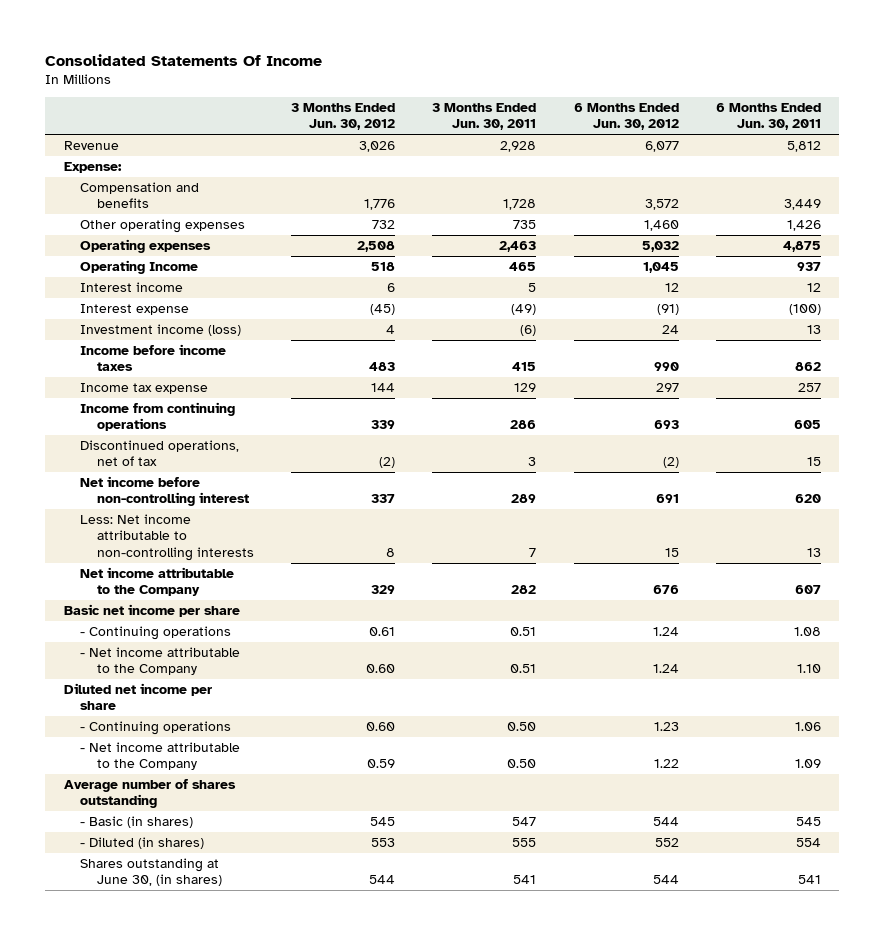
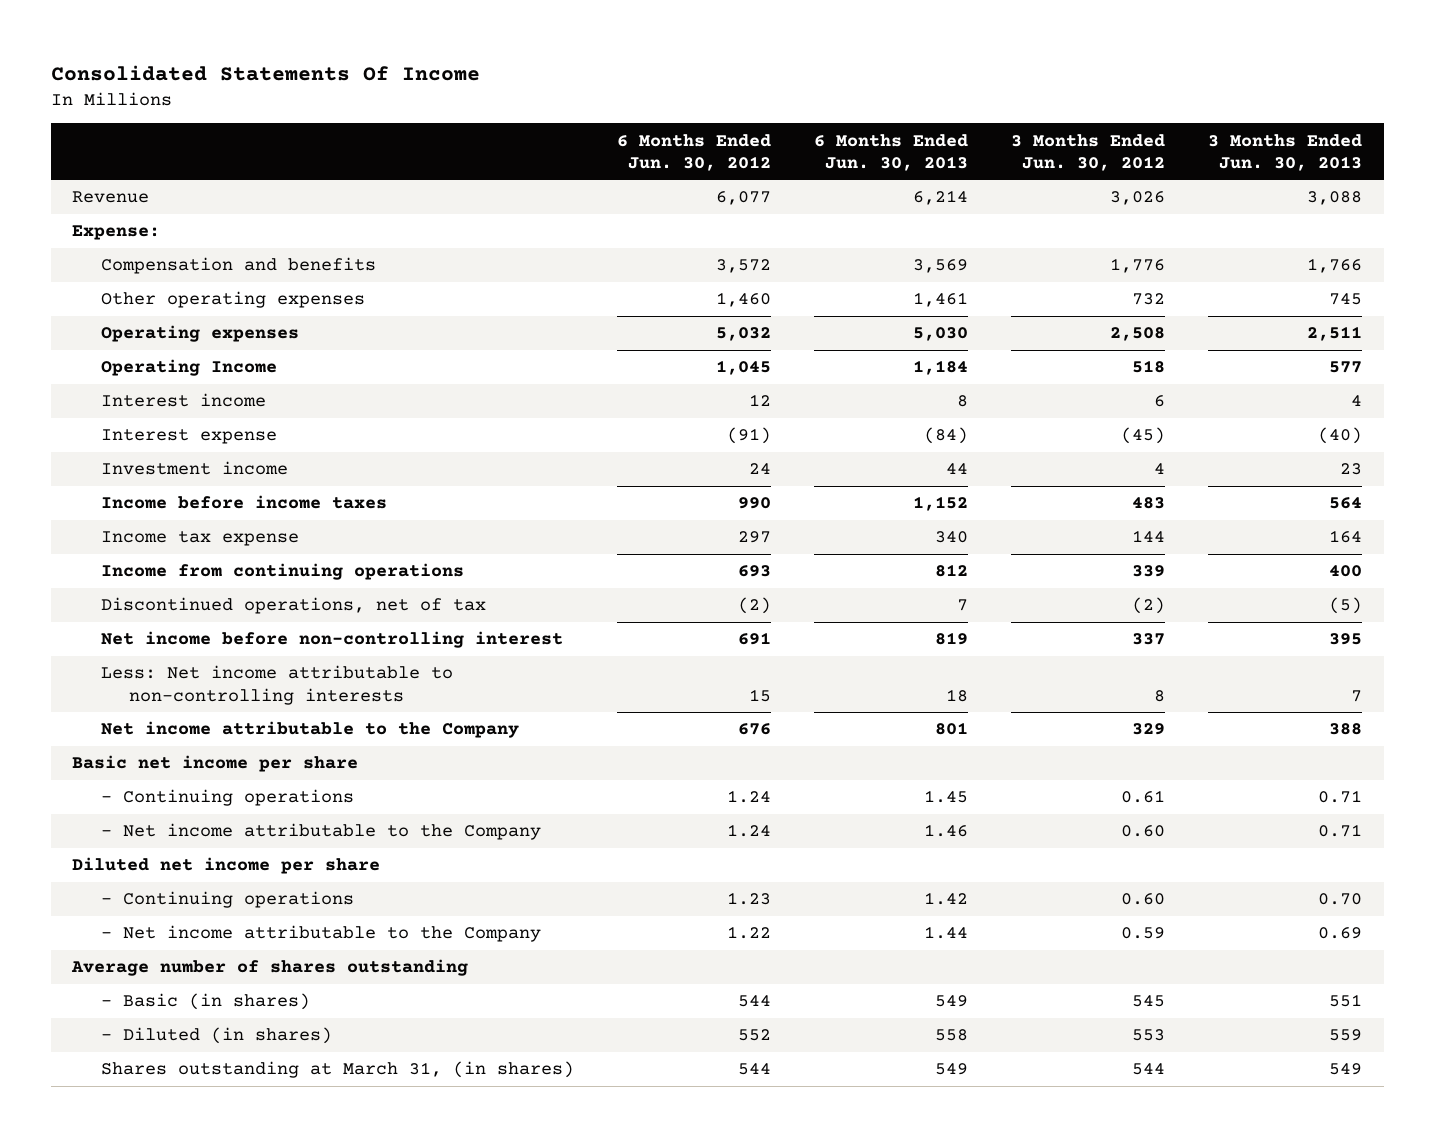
- | 3 Months Ended Jun. 30, 2012 | 3 Months Ended Jun. 30, 2011 | 6 Months Ended Jun. 30, 2012 | 6 Months Ended Jun. 30, 2011
+ | 6 Months Ended Jun. 30, 2012 | 6 Months Ended Jun. 30, 2013 | 3 Months Ended Jun. 30, 2012 | 3 Months Ended Jun. 30, 2013
- Investment income (loss) | 4 | (6) | 24 | 13
+ Investment income | 24 | 44 | 4 | 23
- Shares outstanding at June 30, (in shares) | 544 | 541 | 544 | 541
+ Shares outstanding at March 31, (in shares) | 544 | 549 | 544 | 549

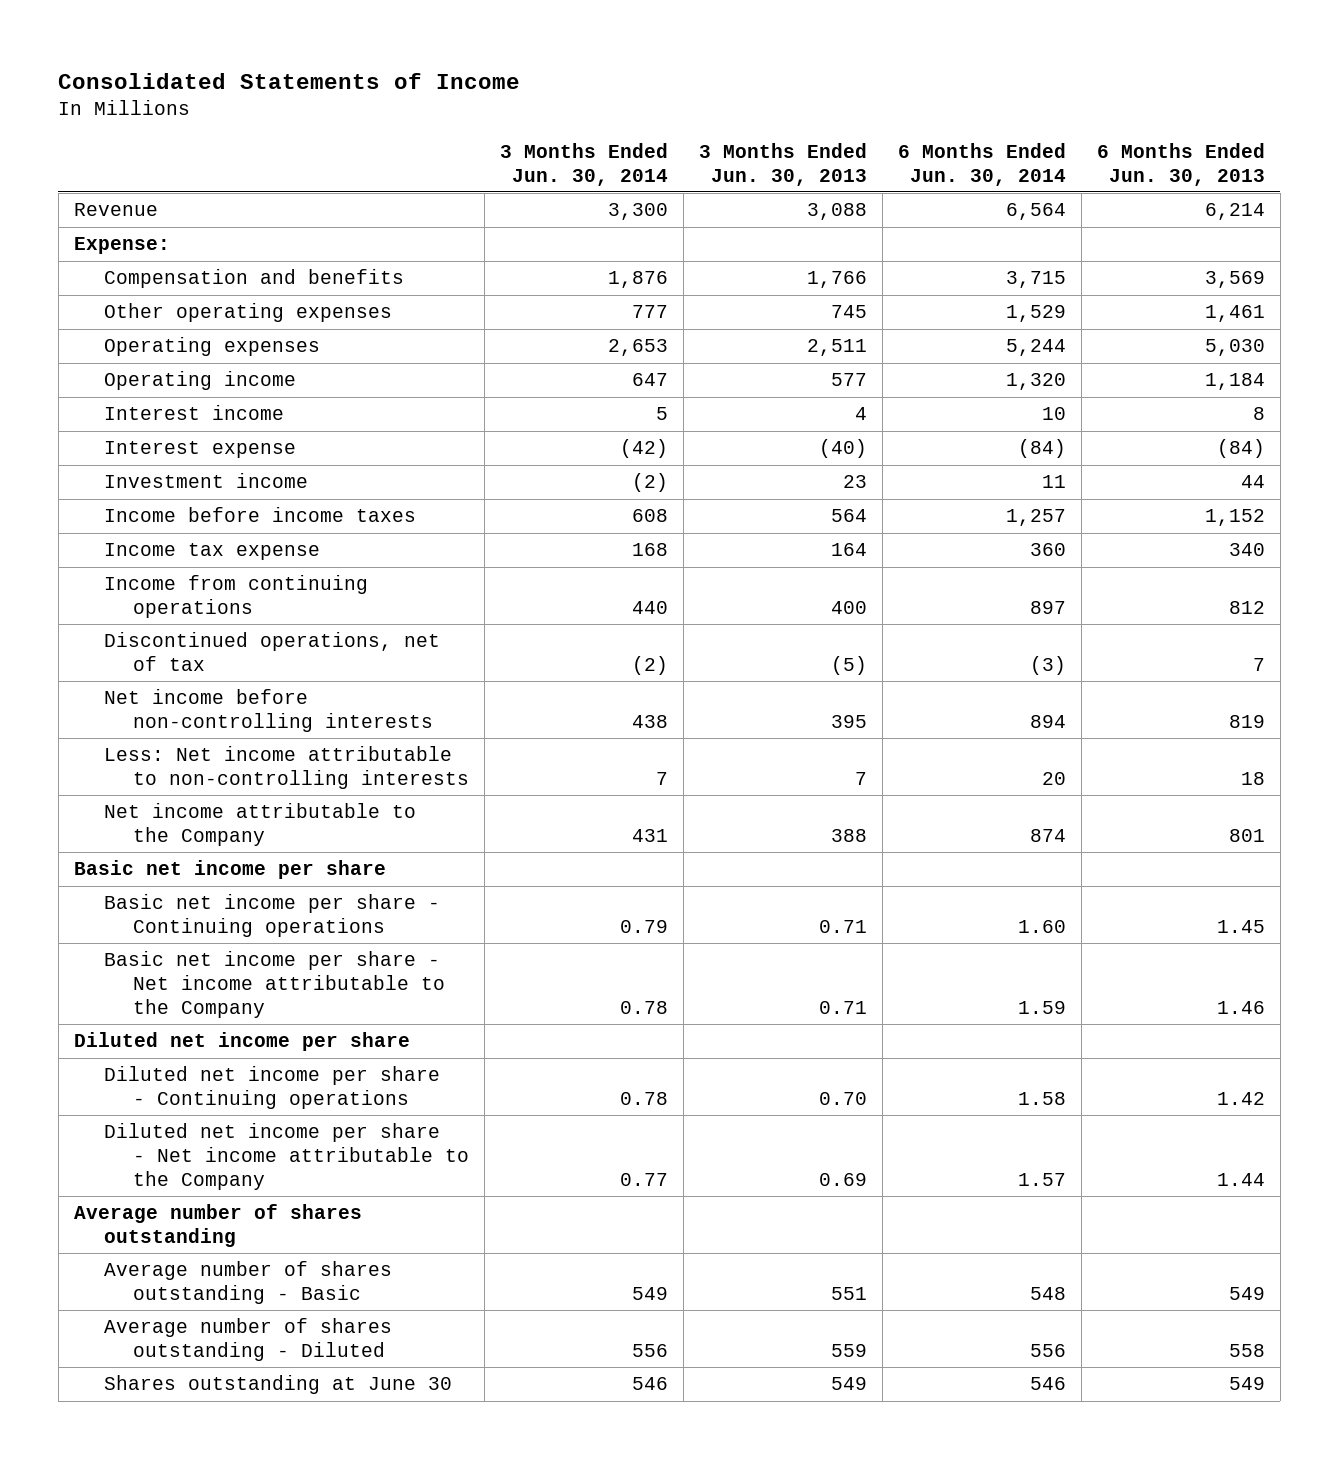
- Consolidated Statements Of Income
+ Consolidated Statements of Income
- | 6 Months Ended Jun. 30, 2012 | 6 Months Ended Jun. 30, 2013 | 3 Months Ended Jun. 30, 2012 | 3 Months Ended Jun. 30, 2013
+ | 3 Months Ended Jun. 30, 2014 | 3 Months Ended Jun. 30, 2013 | 6 Months Ended Jun. 30, 2014 | 6 Months Ended Jun. 30, 2013
- Operating Income | 1,045 | 1,184 | 518 | 577
+ Operating income | 647 | 577 | 1,320 | 1,184
- Net income before non-controlling interest | 691 | 819 | 337 | 395
+ Net income before non-controlling interests | 438 | 395 | 894 | 819
- - Continuing operations | 1.24 | 1.45 | 0.61 | 0.71
- - Net income attributable to the Company | 1.24 | 1.46 | 0.60 | 0.71
+ Basic net income per share - Continuing operations | 0.79 | 0.71 | 1.60 | 1.45
+ Basic net income per share - Net income attributable to the Company | 0.78 | 0.71 | 1.59 | 1.46
- - Continuing operations | 1.23 | 1.42 | 0.60 | 0.70
- - Net income attributable to the Company | 1.22 | 1.44 | 0.59 | 0.69
+ Diluted net income per share - Continuing operations | 0.78 | 0.70 | 1.58 | 1.42
+ Diluted net income per share - Net income attributable to the Company | 0.77 | 0.69 | 1.57 | 1.44
- - Basic (in shares) | 544 | 549 | 545 | 551
- - Diluted (in shares) | 552 | 558 | 553 | 559
- Shares outstanding at March 31, (in shares) | 544 | 549 | 544 | 549
+ Average number of shares outstanding - Basic | 549 | 551 | 548 | 549
+ Average number of shares outstanding - Diluted | 556 | 559 | 556 | 558
+ Shares outstanding at June 30 | 546 | 549 | 546 | 549

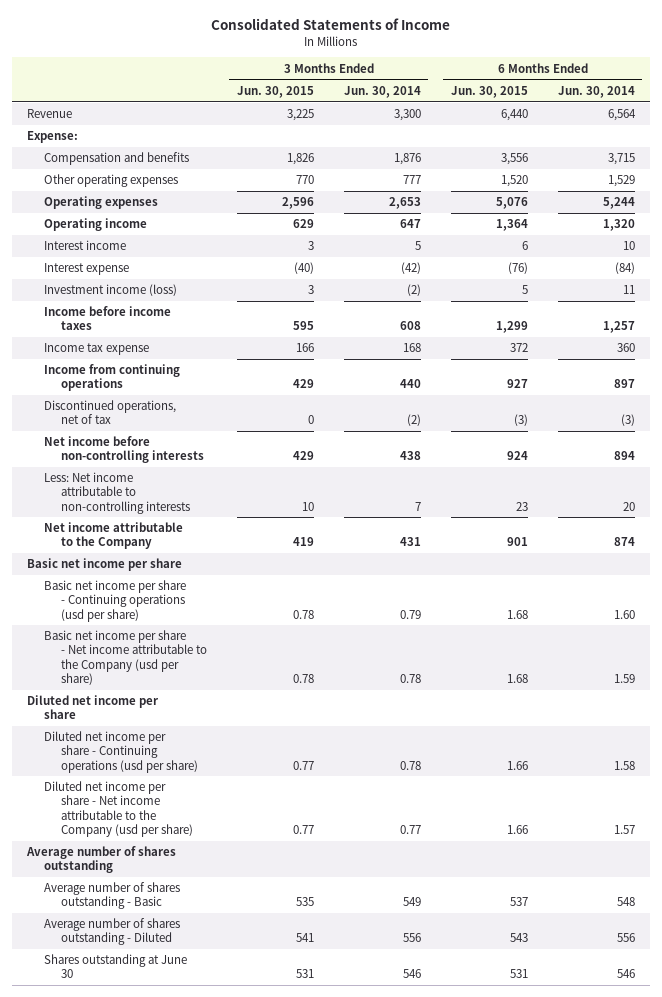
- | 3 Months Ended Jun. 30, 2014 | 3 Months Ended Jun. 30, 2013 | 6 Months Ended Jun. 30, 2014 | 6 Months Ended Jun. 30, 2013
+ | 3 Months Ended Jun. 30, 2015 | 3 Months Ended Jun. 30, 2014 | 6 Months Ended Jun. 30, 2015 | 6 Months Ended Jun. 30, 2014
- Investment income | (2) | 23 | 11 | 44
+ Investment income (loss) | 3 | (2) | 5 | 11
- Basic net income per share - Continuing operations | 0.79 | 0.71 | 1.60 | 1.45
- Basic net income per share - Net income attributable to the Company | 0.78 | 0.71 | 1.59 | 1.46
+ Basic net income per share - Continuing operations (usd per share) | 0.78 | 0.79 | 1.68 | 1.60
+ Basic net income per share - Net income attributable to the Company (usd per share) | 0.78 | 0.78 | 1.68 | 1.59
- Diluted net income per share - Continuing operations | 0.78 | 0.70 | 1.58 | 1.42
- Diluted net income per share - Net income attributable to the Company | 0.77 | 0.69 | 1.57 | 1.44
+ Diluted net income per share - Continuing operations (usd per share) | 0.77 | 0.78 | 1.66 | 1.58
+ Diluted net income per share - Net income attributable to the Company (usd per share) | 0.77 | 0.77 | 1.66 | 1.57

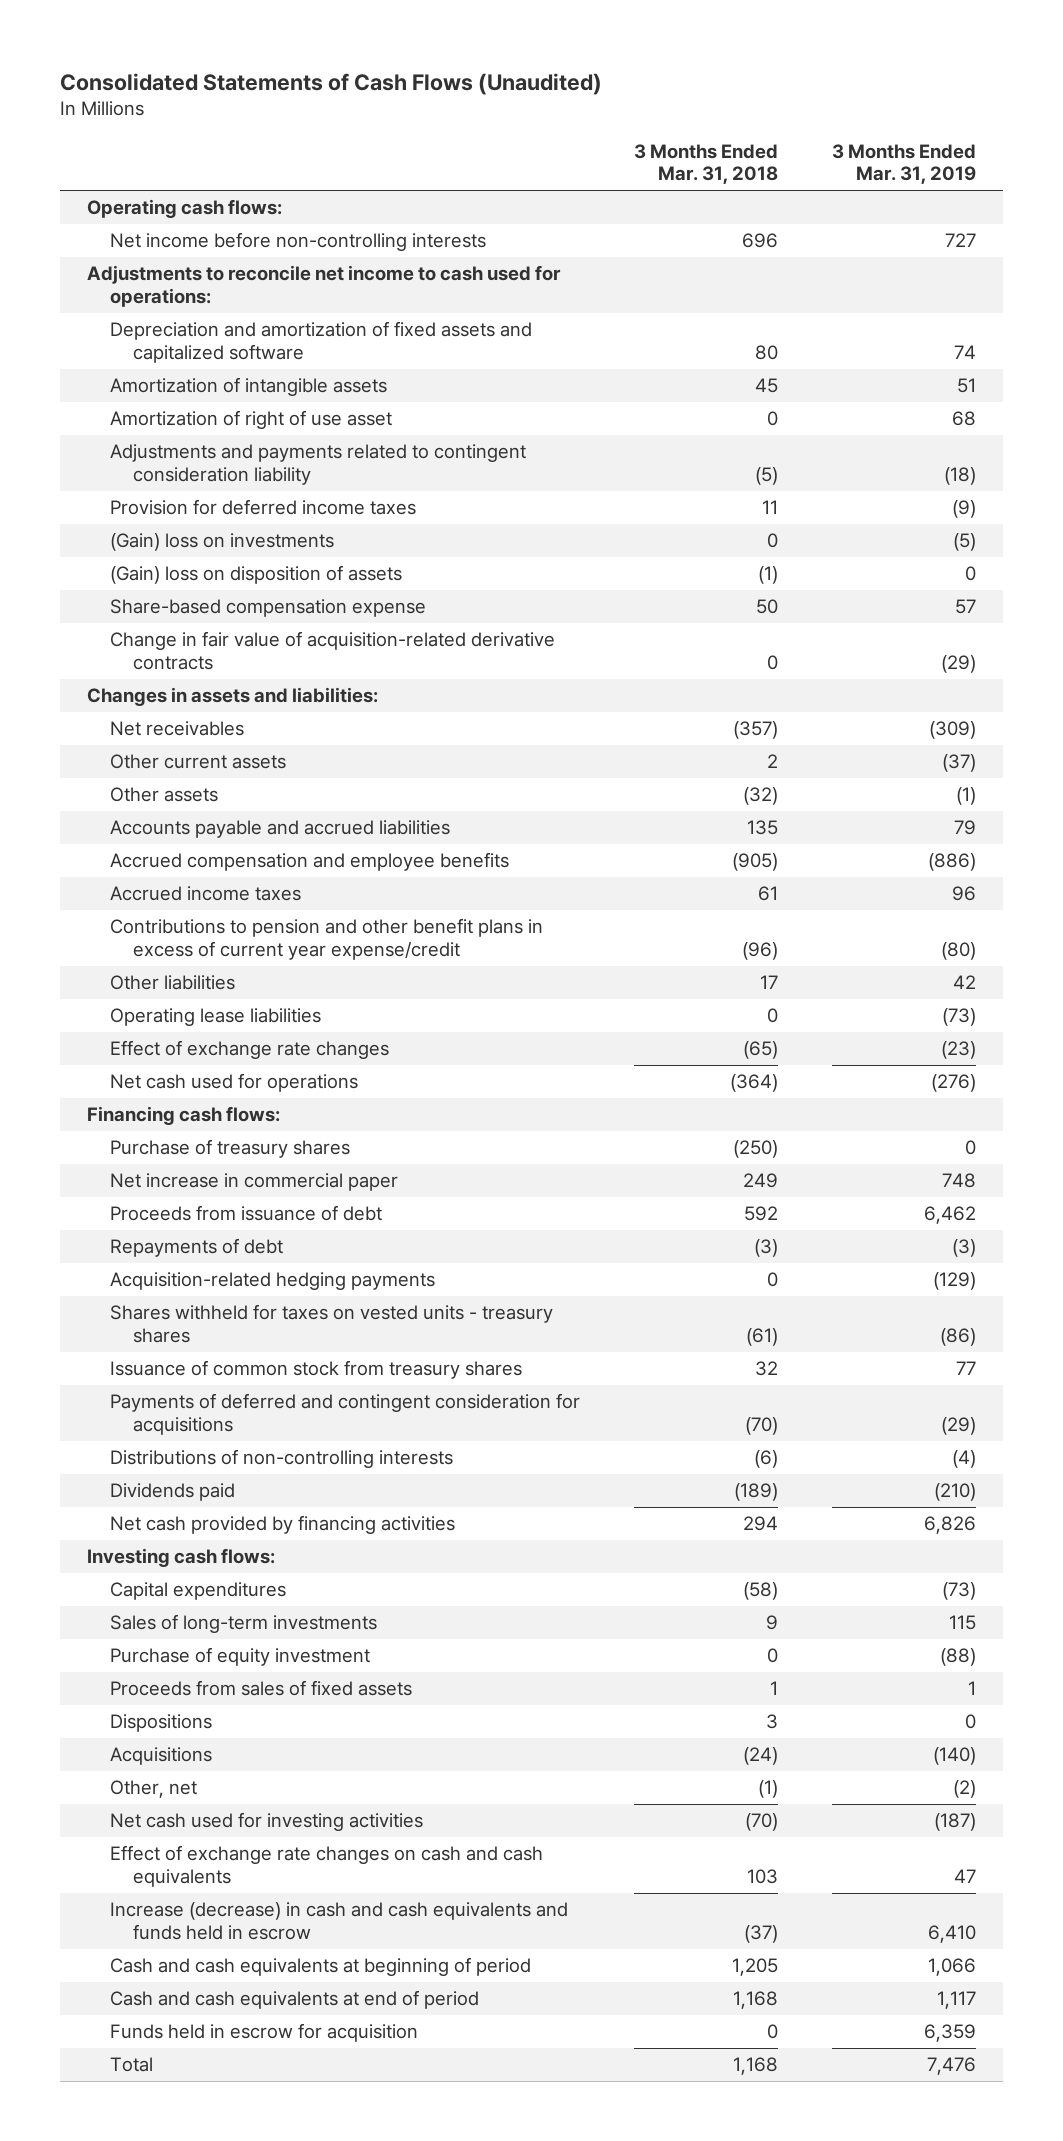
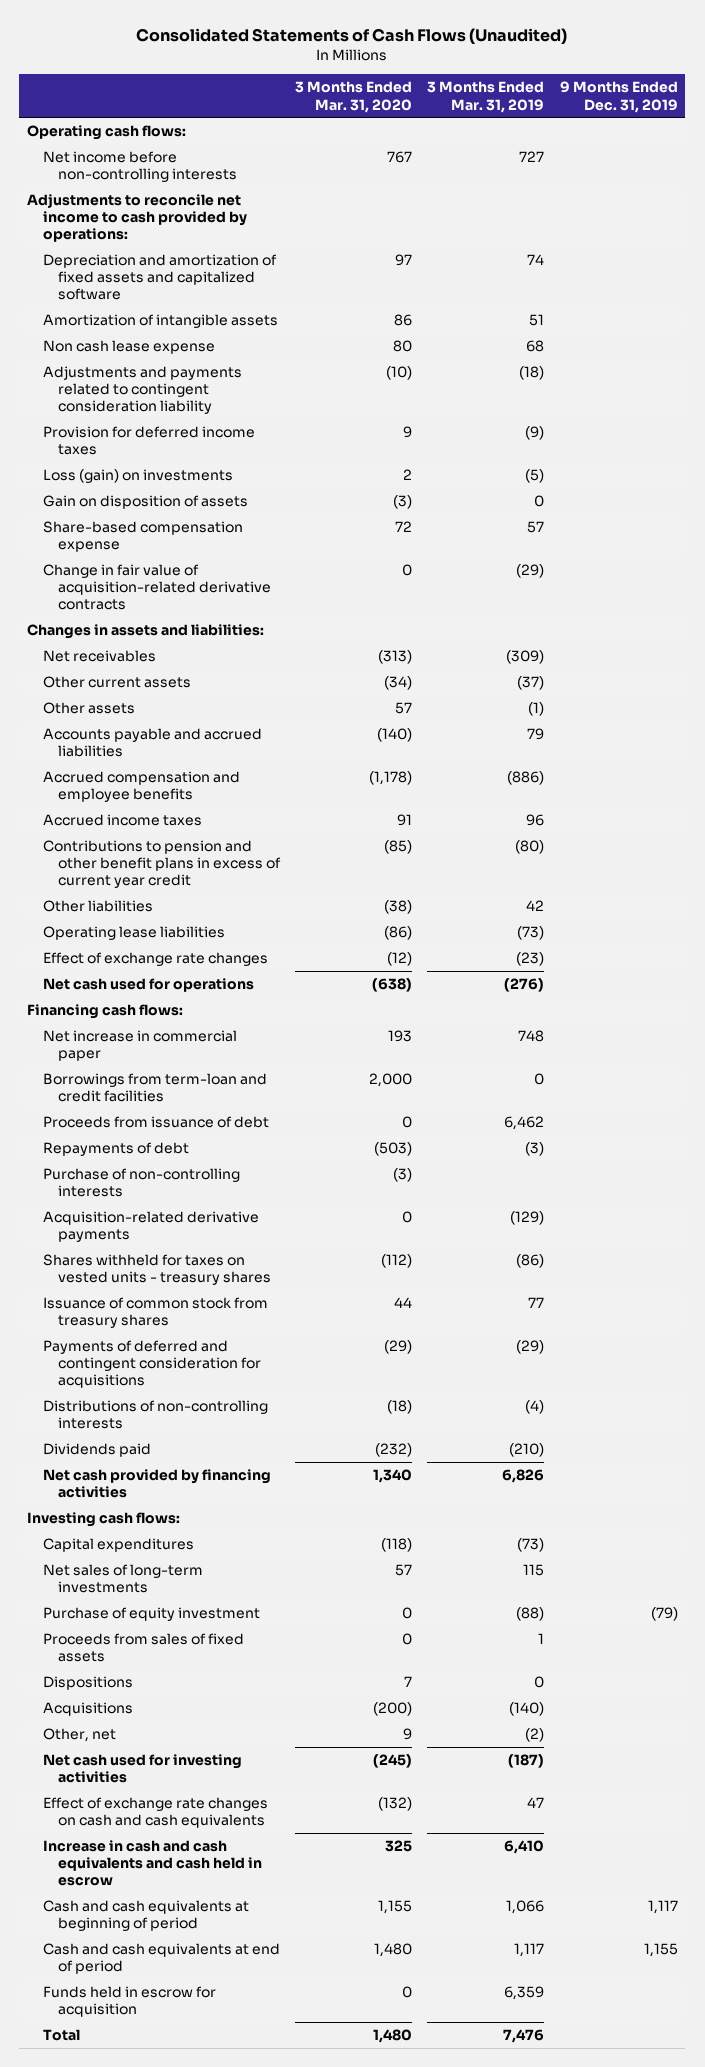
- | 3 Months Ended Mar. 31, 2018 | 3 Months Ended Mar. 31, 2019
+ | 3 Months Ended Mar. 31, 2020 | 3 Months Ended Mar. 31, 2019 | 9 Months Ended Dec. 31, 2019
- Adjustments to reconcile net income to cash used for operations:
+ Adjustments to reconcile net income to cash provided by operations:
- Amortization of right of use asset | 0 | 68
+ Non cash lease expense | 80 | 68 |
- (Gain) loss on investments | 0 | (5)
- (Gain) loss on disposition of assets | (1) | 0
+ Loss (gain) on investments | 2 | (5) |
+ Gain on disposition of assets | (3) | 0 |
- Contributions to pension and other benefit plans in excess of current year expense/credit | (96) | (80)
+ Contributions to pension and other benefit plans in excess of current year credit | (85) | (80) |
- Purchase of treasury shares | (250) | 0
+ Borrowings from term-loan and credit facilities | 2,000 | 0 |
- Acquisition-related hedging payments | 0 | (129)
+ Purchase of non-controlling interests | (3) | |
+ Acquisition-related derivative payments | 0 | (129) |
- Sales of long-term investments | 9 | 115
+ Net sales of long-term investments | 57 | 115 |
- Increase (decrease) in cash and cash equivalents and funds held in escrow | (37) | 6,410
+ Increase in cash and cash equivalents and cash held in escrow | 325 | 6,410 |

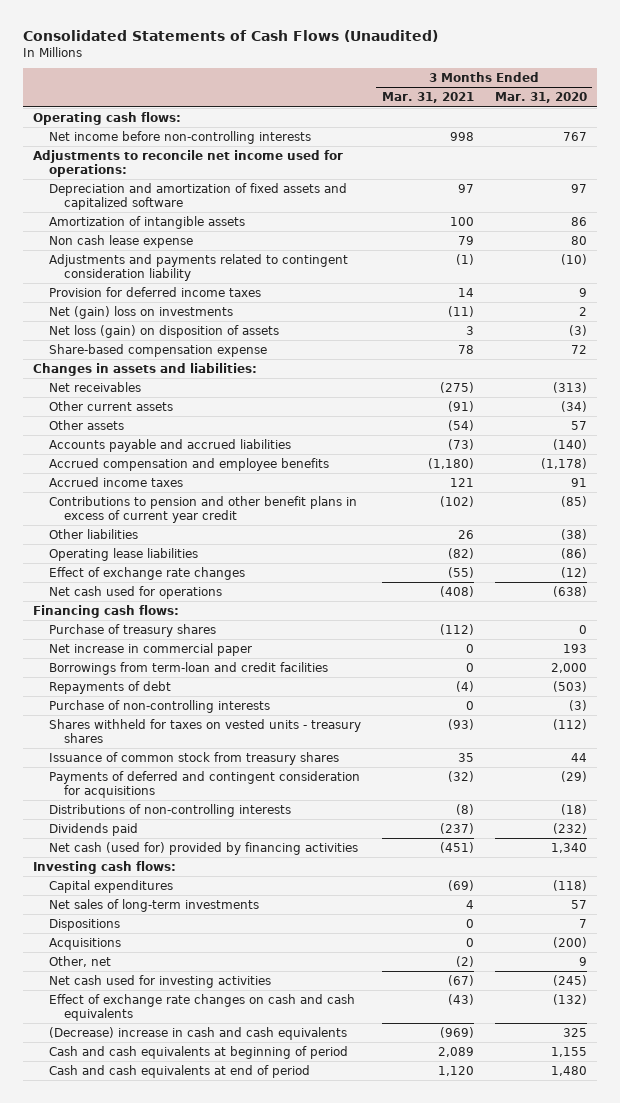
- | 3 Months Ended Mar. 31, 2020 | 3 Months Ended Mar. 31, 2019 | 9 Months Ended Dec. 31, 2019
+ | 3 Months Ended Mar. 31, 2021 | 3 Months Ended Mar. 31, 2020
- Adjustments to reconcile net income to cash provided by operations:
+ Adjustments to reconcile net income used for operations:
- Loss (gain) on investments | 2 | (5) |
- Gain on disposition of assets | (3) | 0 |
+ Net (gain) loss on investments | (11) | 2
+ Net loss (gain) on disposition of assets | 3 | (3)
- Change in fair value of acquisition-related derivative contracts | 0 | (29) |
+ Purchase of treasury shares | (112) | 0
- Proceeds from issuance of debt | 0 | 6,462 |
- Acquisition-related derivative payments | 0 | (129) |
- Net cash provided by financing activities | 1,340 | 6,826 |
+ Net cash (used for) provided by financing activities | (451) | 1,340
- Purchase of equity investment | 0 | (88) | (79)
- Proceeds from sales of fixed assets | 0 | 1 |
- Increase in cash and cash equivalents and cash held in escrow | 325 | 6,410 |
+ (Decrease) increase in cash and cash equivalents | (969) | 325
- Funds held in escrow for acquisition | 0 | 6,359 |
- Total | 1,480 | 7,476 |

